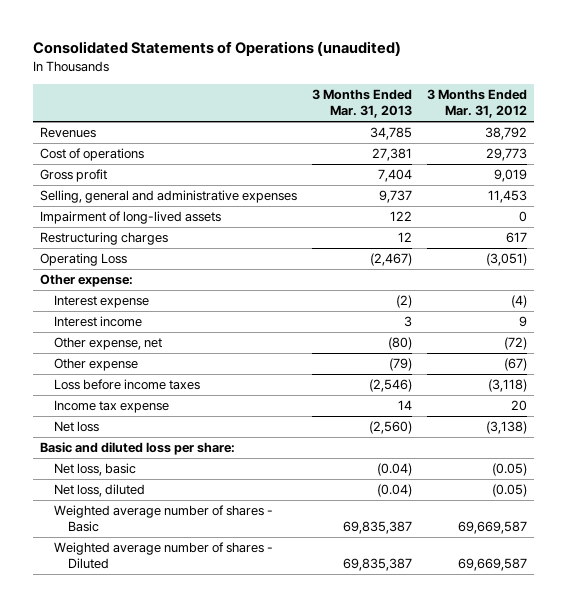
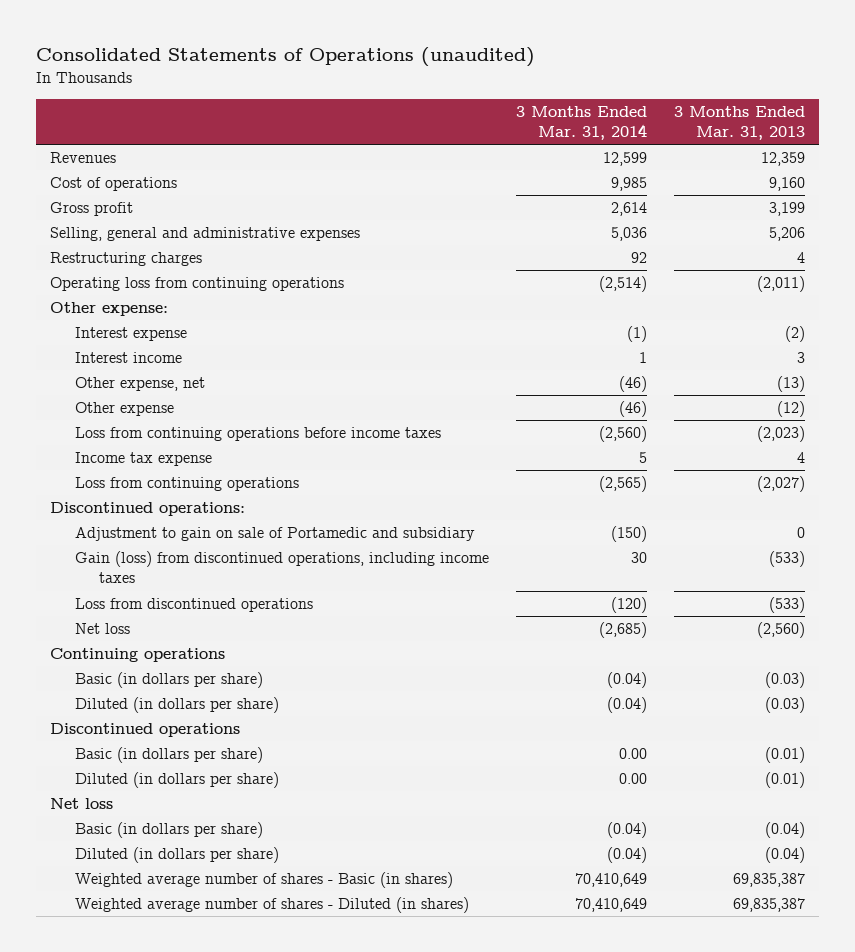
- | 3 Months Ended Mar. 31, 2013 | 3 Months Ended Mar. 31, 2012
+ | 3 Months Ended Mar. 31, 2014 | 3 Months Ended Mar. 31, 2013
- Revenues | 34,785 | 38,792
- Cost of operations | 27,381 | 29,773
- Gross profit | 7,404 | 9,019
- Selling, general and administrative expenses | 9,737 | 11,453
- Impairment of long-lived assets | 122 | 0
- Restructuring charges | 12 | 617
- Operating Loss | (2,467) | (3,051)
+ Revenues | 12,599 | 12,359
+ Cost of operations | 9,985 | 9,160
+ Gross profit | 2,614 | 3,199
+ Selling, general and administrative expenses | 5,036 | 5,206
+ Restructuring charges | 92 | 4
+ Operating loss from continuing operations | (2,514) | (2,011)
- Other expense, net | (80) | (72)
- Other expense | (79) | (67)
- Loss before income taxes | (2,546) | (3,118)
- Income tax expense | 14 | 20
+ Other expense, net | (46) | (13)
+ Other expense | (46) | (12)
+ Loss from continuing operations before income taxes | (2,560) | (2,023)
+ Income tax expense | 5 | 4
+ Loss from continuing operations | (2,565) | (2,027)
+ Discontinued operations:
+ Adjustment to gain on sale of Portamedic and subsidiary | (150) | 0
+ Gain (loss) from discontinued operations, including income taxes | 30 | (533)
+ Loss from discontinued operations | (120) | (533)
- Basic and diluted loss per share:
- Net loss, basic | (0.04) | (0.05)
- Net loss, diluted | (0.04) | (0.05)
- Weighted average number of shares - Basic | 69,835,387 | 69,669,587
- Weighted average number of shares - Diluted | 69,835,387 | 69,669,587
+ Continuing operations
+ Basic (in dollars per share) | (0.04) | (0.03)
+ Diluted (in dollars per share) | (0.04) | (0.03)
+ Discontinued operations
+ Basic (in dollars per share) | 0.00 | (0.01)
+ Diluted (in dollars per share) | 0.00 | (0.01)
+ Net loss
+ Basic (in dollars per share) | (0.04) | (0.04)
+ Diluted (in dollars per share) | (0.04) | (0.04)
+ Weighted average number of shares - Basic (in shares) | 70,410,649 | 69,835,387
+ Weighted average number of shares - Diluted (in shares) | 70,410,649 | 69,835,387

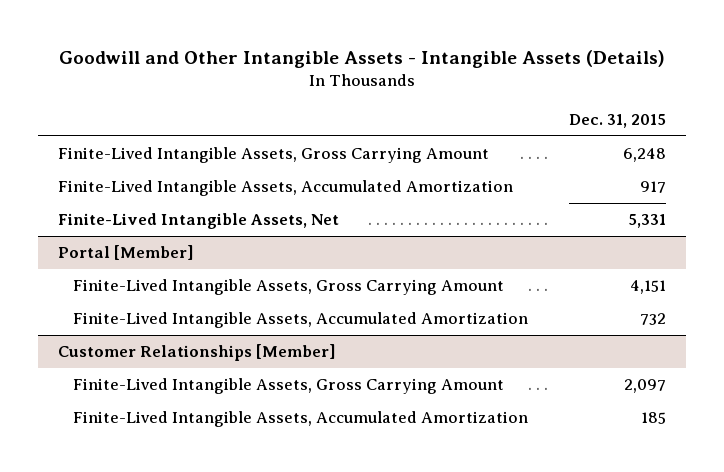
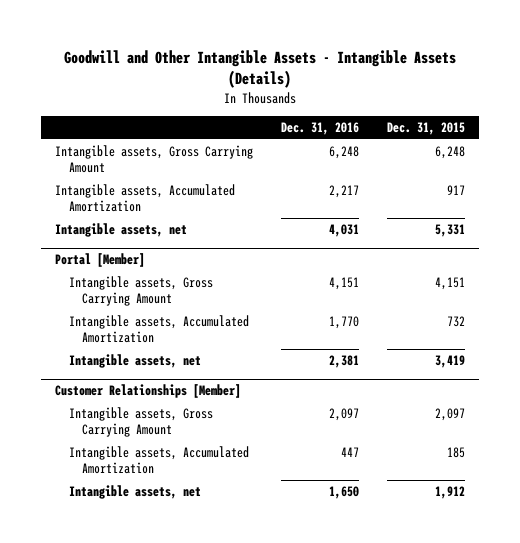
- | Dec. 31, 2015
+ | Dec. 31, 2016 | Dec. 31, 2015
- Finite-Lived Intangible Assets, Gross Carrying Amount | 6,248
- Finite-Lived Intangible Assets, Accumulated Amortization | 917
- Finite-Lived Intangible Assets, Net | 5,331
+ Intangible assets, Gross Carrying Amount | 6,248 | 6,248
+ Intangible assets, Accumulated Amortization | 2,217 | 917
+ Intangible assets, net | 4,031 | 5,331
@ Portal [Member]
- Finite-Lived Intangible Assets, Gross Carrying Amount | 4,151
- Finite-Lived Intangible Assets, Accumulated Amortization | 732
+ Intangible assets, Gross Carrying Amount | 4,151 | 4,151
+ Intangible assets, Accumulated Amortization | 1,770 | 732
+ Intangible assets, net | 2,381 | 3,419
@ Customer Relationships [Member]
- Finite-Lived Intangible Assets, Gross Carrying Amount | 2,097
- Finite-Lived Intangible Assets, Accumulated Amortization | 185
+ Intangible assets, Gross Carrying Amount | 2,097 | 2,097
+ Intangible assets, Accumulated Amortization | 447 | 185
+ Intangible assets, net | 1,650 | 1,912

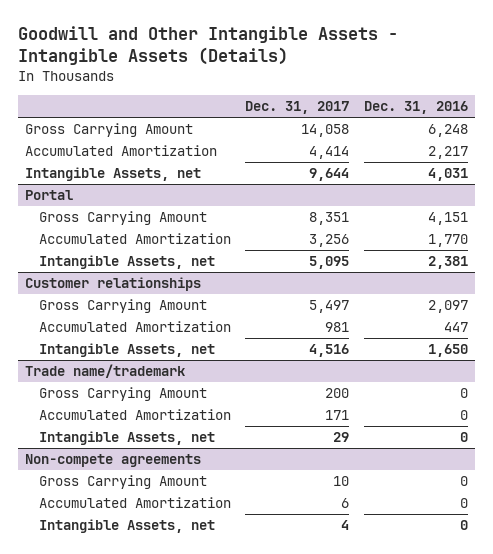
- | Dec. 31, 2016 | Dec. 31, 2015
+ | Dec. 31, 2017 | Dec. 31, 2016
- Intangible assets, Gross Carrying Amount | 6,248 | 6,248
- Intangible assets, Accumulated Amortization | 2,217 | 917
- Intangible assets, net | 4,031 | 5,331
- Portal [Member]
- Intangible assets, Gross Carrying Amount | 4,151 | 4,151
- Intangible assets, Accumulated Amortization | 1,770 | 732
- Intangible assets, net | 2,381 | 3,419
- Customer Relationships [Member]
- Intangible assets, Gross Carrying Amount | 2,097 | 2,097
- Intangible assets, Accumulated Amortization | 447 | 185
- Intangible assets, net | 1,650 | 1,912
+ Gross Carrying Amount | 14,058 | 6,248
+ Accumulated Amortization | 4,414 | 2,217
+ Intangible Assets, net | 9,644 | 4,031
+ Portal
+ Gross Carrying Amount | 8,351 | 4,151
+ Accumulated Amortization | 3,256 | 1,770
+ Intangible Assets, net | 5,095 | 2,381
+ Customer relationships
+ Gross Carrying Amount | 5,497 | 2,097
+ Accumulated Amortization | 981 | 447
+ Intangible Assets, net | 4,516 | 1,650
+ Trade name/trademark
+ Gross Carrying Amount | 200 | 0
+ Accumulated Amortization | 171 | 0
+ Intangible Assets, net | 29 | 0
+ Non-compete agreements
+ Gross Carrying Amount | 10 | 0
+ Accumulated Amortization | 6 | 0
+ Intangible Assets, net | 4 | 0

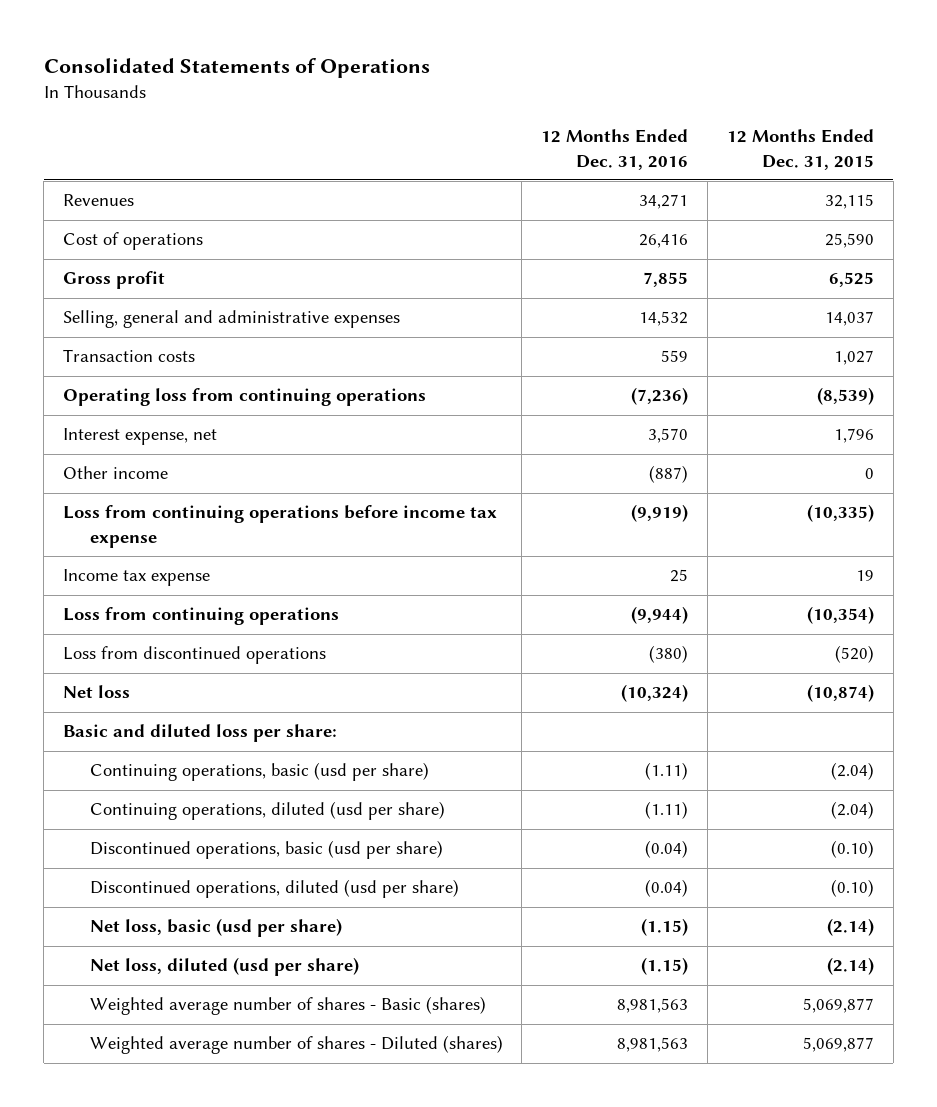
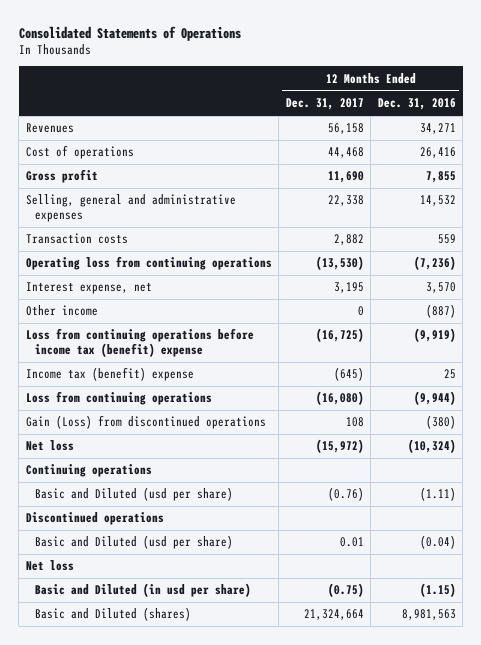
- | 12 Months Ended Dec. 31, 2016 | 12 Months Ended Dec. 31, 2015
+ | 12 Months Ended Dec. 31, 2017 | 12 Months Ended Dec. 31, 2016
- Loss from continuing operations before income tax expense | (9,919) | (10,335)
- Income tax expense | 25 | 19
+ Loss from continuing operations before income tax (benefit) expense | (16,725) | (9,919)
+ Income tax (benefit) expense | (645) | 25
- Loss from discontinued operations | (380) | (520)
+ Gain (Loss) from discontinued operations | 108 | (380)
- Basic and diluted loss per share:
- Continuing operations, basic (usd per share) | (1.11) | (2.04)
- Continuing operations, diluted (usd per share) | (1.11) | (2.04)
- Discontinued operations, basic (usd per share) | (0.04) | (0.10)
- Discontinued operations, diluted (usd per share) | (0.04) | (0.10)
- Net loss, basic (usd per share) | (1.15) | (2.14)
- Net loss, diluted (usd per share) | (1.15) | (2.14)
- Weighted average number of shares - Basic (shares) | 8,981,563 | 5,069,877
- Weighted average number of shares - Diluted (shares) | 8,981,563 | 5,069,877
+ Continuing operations
+ Basic and Diluted (usd per share) | (0.76) | (1.11)
+ Discontinued operations
+ Basic and Diluted (usd per share) | 0.01 | (0.04)
+ Net loss
+ Basic and Diluted (in usd per share) | (0.75) | (1.15)
+ Basic and Diluted (shares) | 21,324,664 | 8,981,563

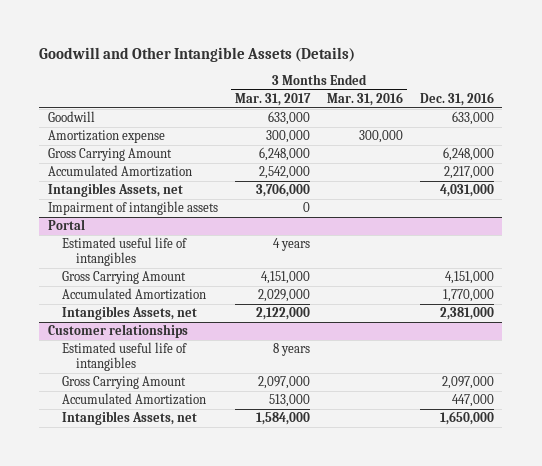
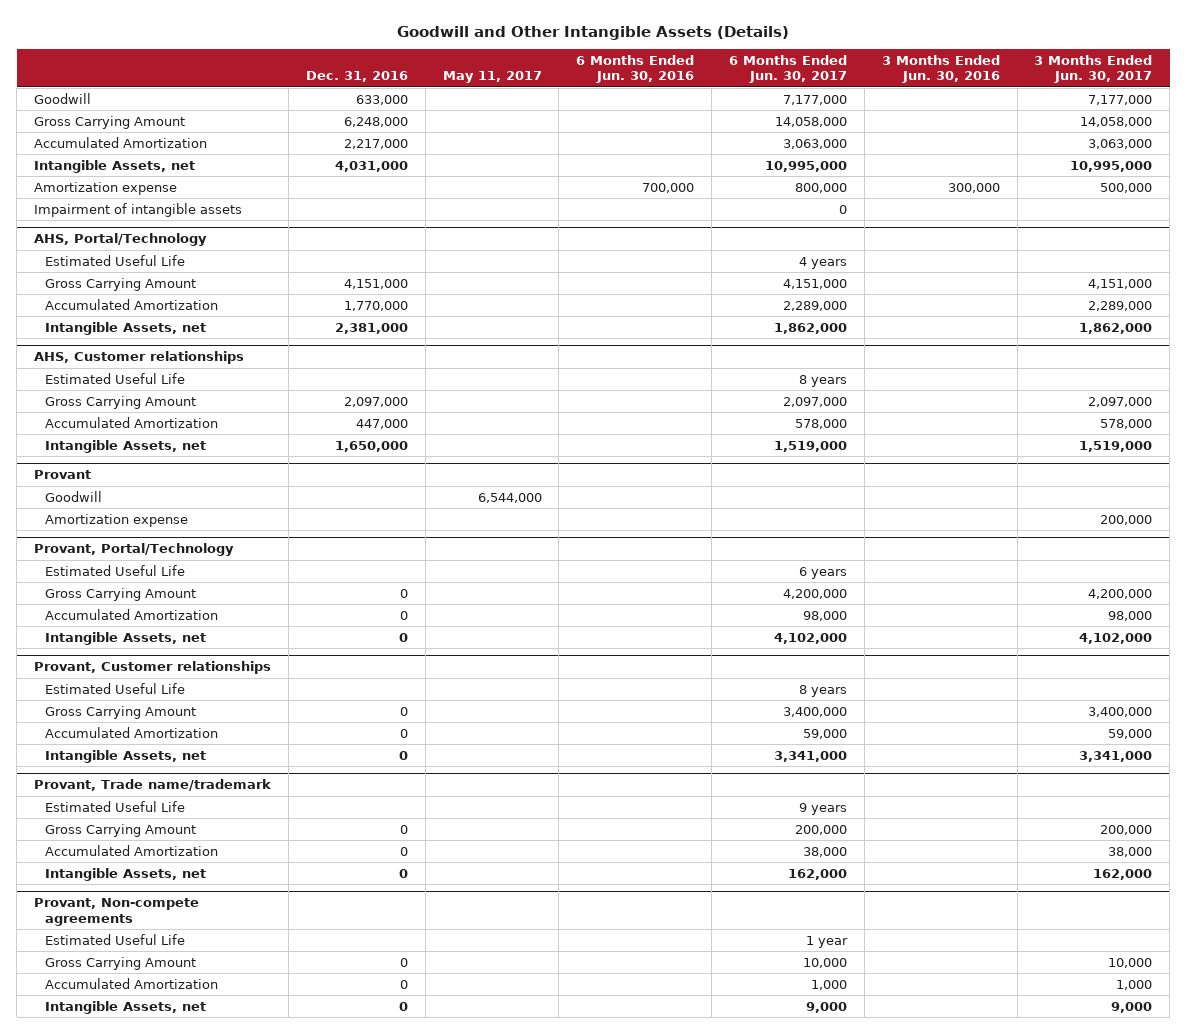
- | 3 Months Ended Mar. 31, 2017 | 3 Months Ended Mar. 31, 2016 | Dec. 31, 2016
+ | Dec. 31, 2016 | May 11, 2017 | 6 Months Ended Jun. 30, 2016 | 6 Months Ended Jun. 30, 2017 | 3 Months Ended Jun. 30, 2016 | 3 Months Ended Jun. 30, 2017
- Intangibles Assets, net | 3,706,000 | | 4,031,000
+ Intangible Assets, net | 4,031,000 | | | 10,995,000 | | 10,995,000
moved down: Amortization expense | | | 700,000 | 800,000 | 300,000 | 500,000
- Portal
- Estimated useful life of intangibles | 4 years | |
+ AHS, Portal/Technology
+ Estimated Useful Life | | | | 4 years | |
- Intangibles Assets, net | 2,122,000 | | 2,381,000
- Customer relationships
- Estimated useful life of intangibles | 8 years | |
+ Intangible Assets, net | 2,381,000 | | | 1,862,000 | | 1,862,000
+ AHS, Customer relationships
+ Estimated Useful Life | | | | 8 years | |
- Intangibles Assets, net | 1,584,000 | | 1,650,000
+ Intangible Assets, net | 1,650,000 | | | 1,519,000 | | 1,519,000
+ Provant
+ Goodwill | | 6,544,000 | | | |
+ Amortization expense | | | | | | 200,000
+ Provant, Portal/Technology
+ Estimated Useful Life | | | | 6 years | |
+ Gross Carrying Amount | 0 | | | 4,200,000 | | 4,200,000
+ Accumulated Amortization | 0 | | | 98,000 | | 98,000
+ Intangible Assets, net | 0 | | | 4,102,000 | | 4,102,000
+ Provant, Customer relationships
+ Estimated Useful Life | | | | 8 years | |
+ Gross Carrying Amount | 0 | | | 3,400,000 | | 3,400,000
+ Accumulated Amortization | 0 | | | 59,000 | | 59,000
+ Intangible Assets, net | 0 | | | 3,341,000 | | 3,341,000
+ Provant, Trade name/trademark
+ Estimated Useful Life | | | | 9 years | |
+ Gross Carrying Amount | 0 | | | 200,000 | | 200,000
+ Accumulated Amortization | 0 | | | 38,000 | | 38,000
+ Intangible Assets, net | 0 | | | 162,000 | | 162,000
+ Provant, Non-compete agreements
+ Estimated Useful Life | | | | 1 year | |
+ Gross Carrying Amount | 0 | | | 10,000 | | 10,000
+ Accumulated Amortization | 0 | | | 1,000 | | 1,000
+ Intangible Assets, net | 0 | | | 9,000 | | 9,000

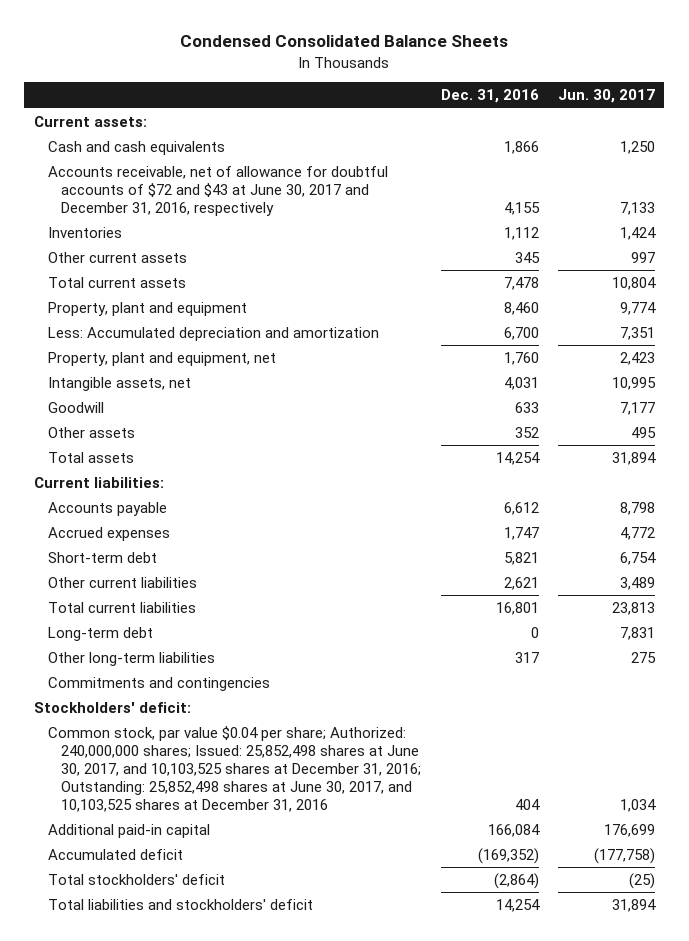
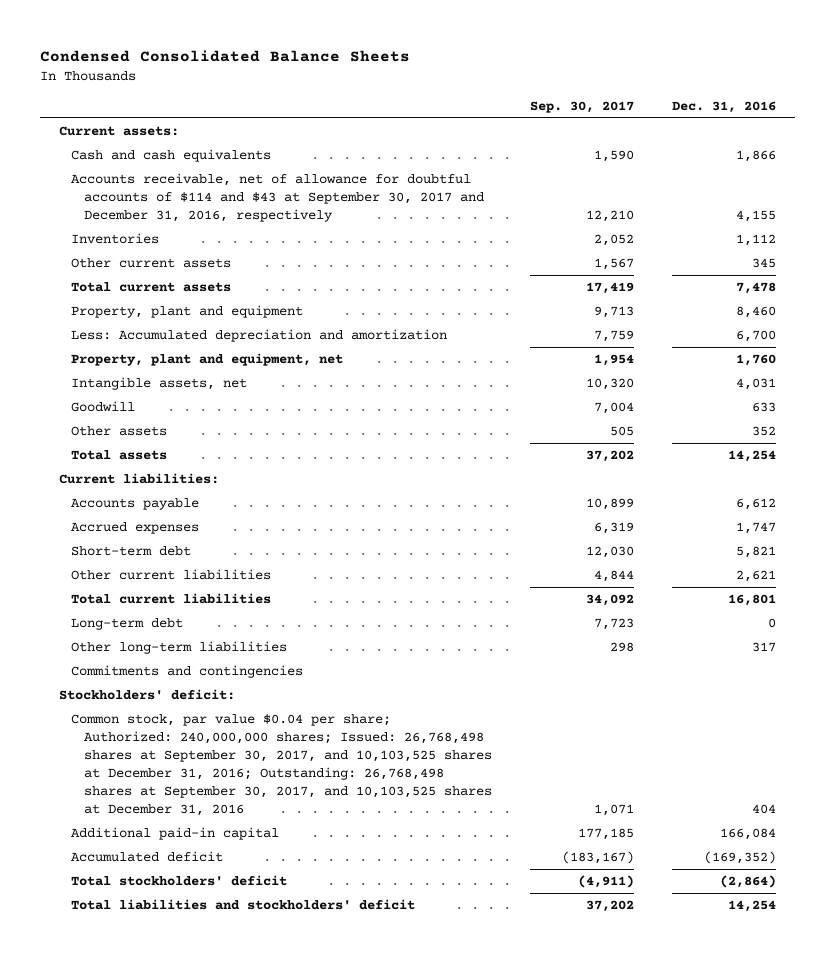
- | Dec. 31, 2016 | Jun. 30, 2017
+ | Sep. 30, 2017 | Dec. 31, 2016
- Accounts receivable, net of allowance for doubtful accounts of $72 and $43 at June 30, 2017 and December 31, 2016, respectively | 4,155 | 7,133
+ Accounts receivable, net of allowance for doubtful accounts of $114 and $43 at September 30, 2017 and December 31, 2016, respectively | 12,210 | 4,155
- Common stock, par value $0.04 per share; Authorized: 240,000,000 shares; Issued: 25,852,498 shares at June 30, 2017, and 10,103,525 shares at December 31, 2016; Outstanding: 25,852,498 shares at June 30, 2017, and 10,103,525 shares at December 31, 2016 | 404 | 1,034
+ Common stock, par value $0.04 per share; Authorized: 240,000,000 shares; Issued: 26,768,498 shares at September 30, 2017, and 10,103,525 shares at December 31, 2016; Outstanding: 26,768,498 shares at September 30, 2017, and 10,103,525 shares at December 31, 2016 | 1,071 | 404

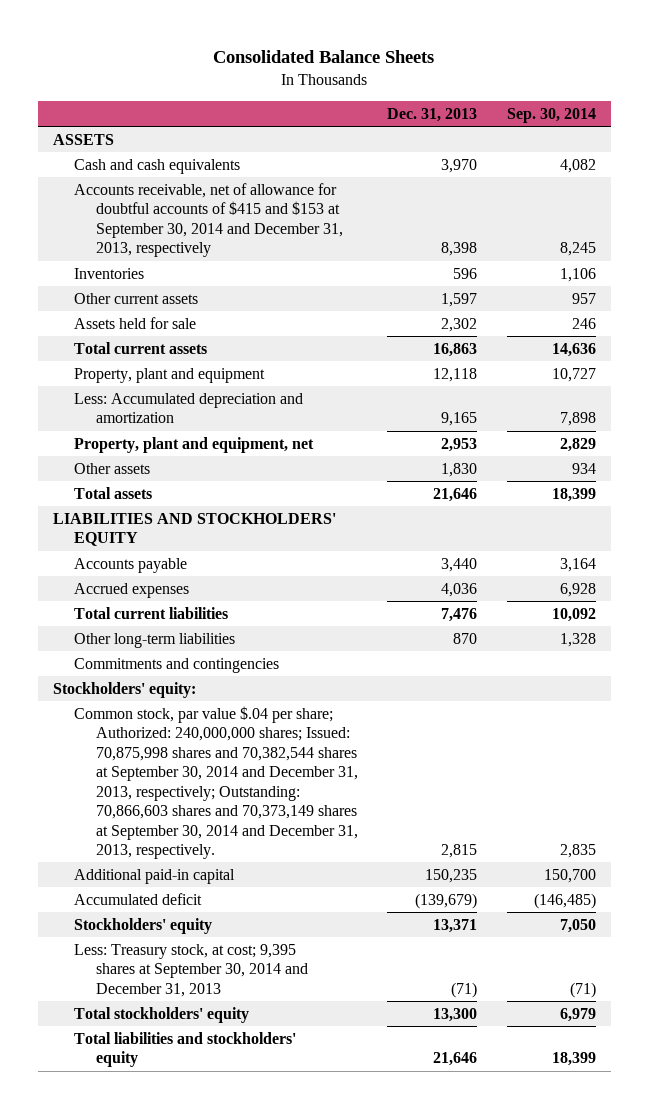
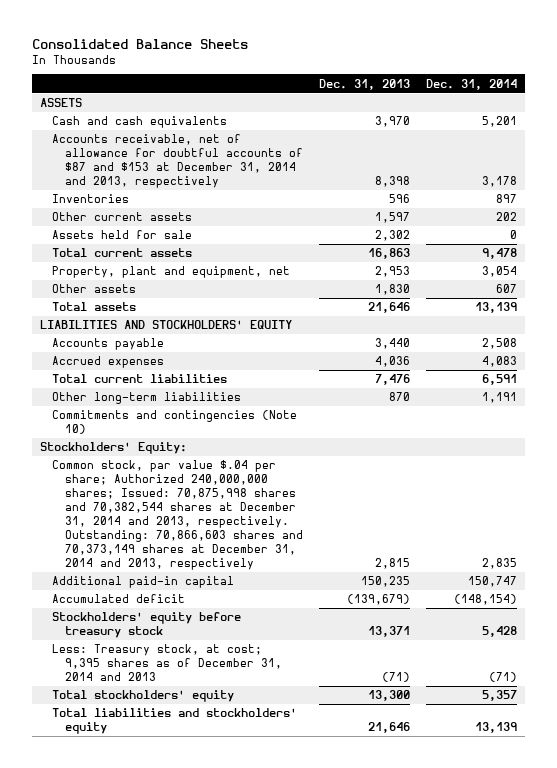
- | Dec. 31, 2013 | Sep. 30, 2014
+ | Dec. 31, 2013 | Dec. 31, 2014
- Accounts receivable, net of allowance for doubtful accounts of $415 and $153 at September 30, 2014 and December 31, 2013, respectively | 8,398 | 8,245
+ Accounts receivable, net of allowance for doubtful accounts of $87 and $153 at December 31, 2014 and 2013, respectively | 8,398 | 3,178
- Property, plant and equipment | 12,118 | 10,727
- Less: Accumulated depreciation and amortization | 9,165 | 7,898
- Commitments and contingencies
- Stockholders' equity:
- Common stock, par value $.04 per share; Authorized: 240,000,000 shares; Issued: 70,875,998 shares and 70,382,544 shares at September 30, 2014 and December 31, 2013, respectively; Outstanding: 70,866,603 shares and 70,373,149 shares at September 30, 2014 and December 31, 2013, respectively. | 2,815 | 2,835
+ Commitments and contingencies (Note 10)
+ Stockholders' Equity:
+ Common stock, par value $.04 per share; Authorized 240,000,000 shares; Issued: 70,875,998 shares and 70,382,544 shares at December 31, 2014 and 2013, respectively. Outstanding: 70,866,603 shares and 70,373,149 shares at December 31, 2014 and 2013, respectively | 2,815 | 2,835
- Stockholders' equity | 13,371 | 7,050
- Less: Treasury stock, at cost; 9,395 shares at September 30, 2014 and December 31, 2013 | (71) | (71)
+ Stockholders' equity before treasury stock | 13,371 | 5,428
+ Less: Treasury stock, at cost; 9,395 shares as of December 31, 2014 and 2013 | (71) | (71)

